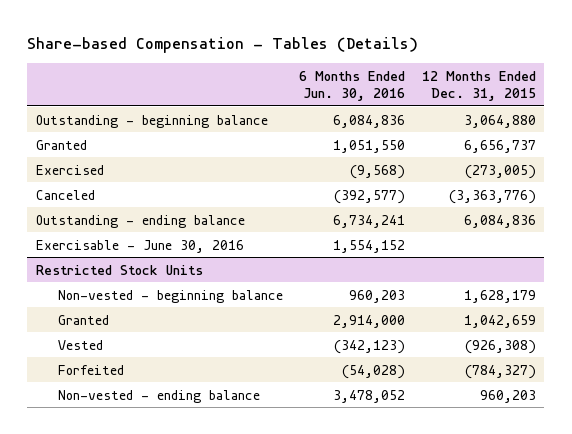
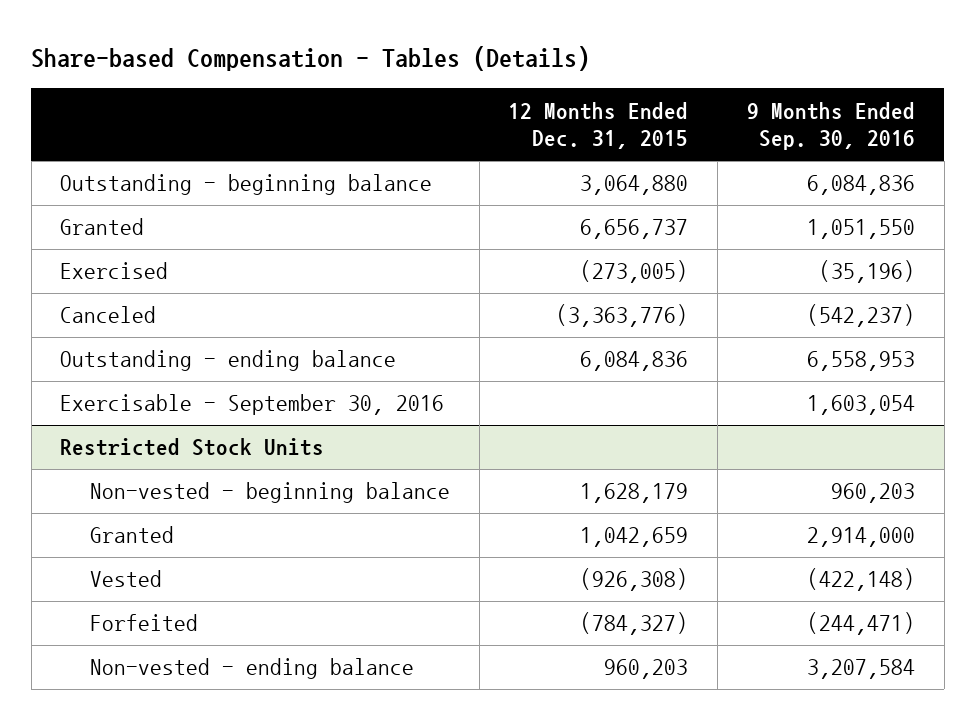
- | 6 Months Ended Jun. 30, 2016 | 12 Months Ended Dec. 31, 2015
+ | 12 Months Ended Dec. 31, 2015 | 9 Months Ended Sep. 30, 2016
- Exercisable - June 30, 2016 | 1,554,152 |
+ Exercisable - September 30, 2016 | | 1,603,054

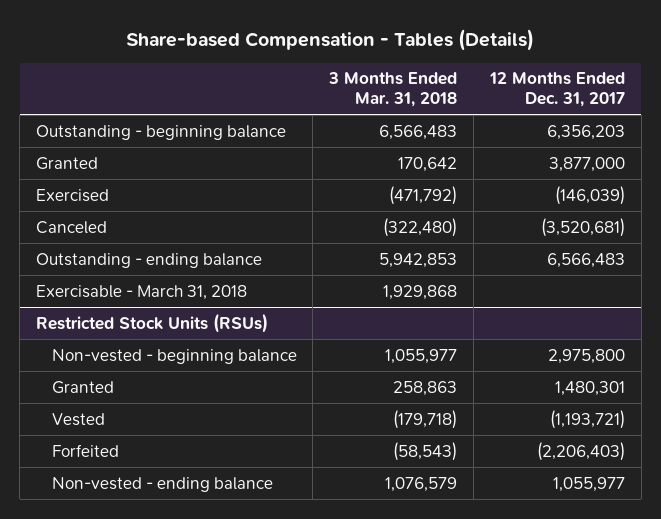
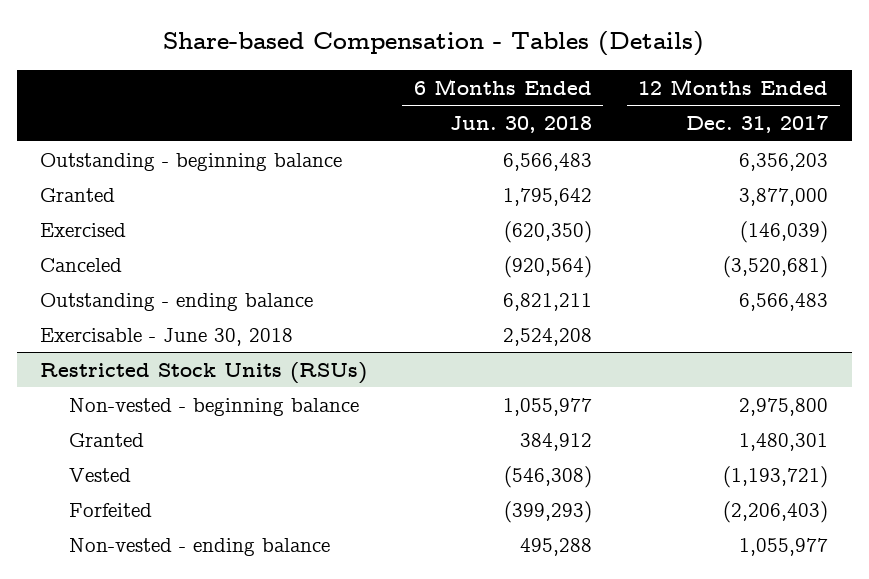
- | 3 Months Ended Mar. 31, 2018 | 12 Months Ended Dec. 31, 2017
+ | 6 Months Ended Jun. 30, 2018 | 12 Months Ended Dec. 31, 2017
- Exercisable - March 31, 2018 | 1,929,868 |
+ Exercisable - June 30, 2018 | 2,524,208 |

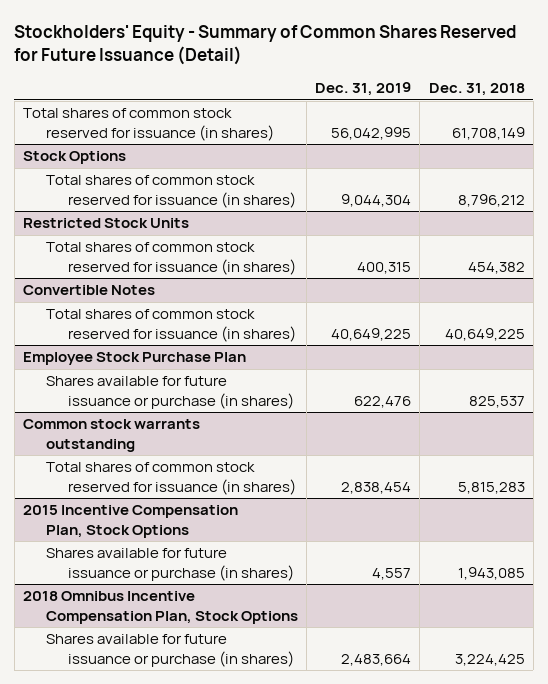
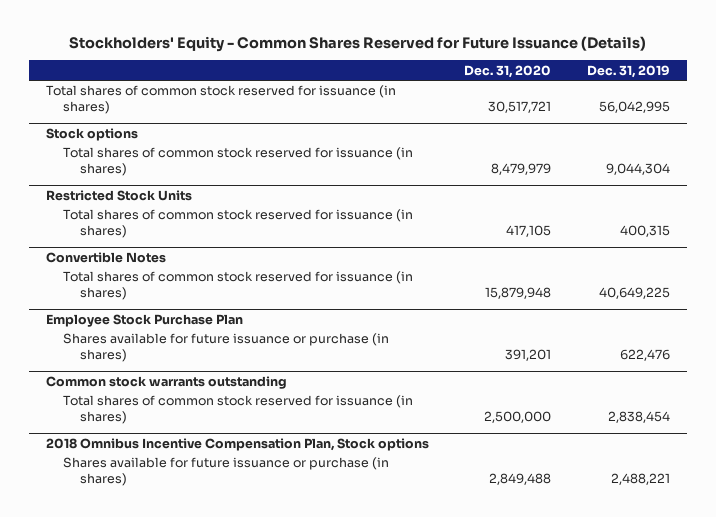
- Stockholders' Equity - Summary of Common Shares Reserved for Future Issuance (Detail)
+ Stockholders' Equity - Common Shares Reserved for Future Issuance (Details)
- | Dec. 31, 2019 | Dec. 31, 2018
+ | Dec. 31, 2020 | Dec. 31, 2019
- Stock Options
+ Stock options
- 2015 Incentive Compensation Plan, Stock Options
- Shares available for future issuance or purchase (in shares) | 4,557 | 1,943,085
- 2018 Omnibus Incentive Compensation Plan, Stock Options
- Shares available for future issuance or purchase (in shares) | 2,483,664 | 3,224,425
+ 2018 Omnibus Incentive Compensation Plan, Stock options
+ Shares available for future issuance or purchase (in shares) | 2,849,488 | 2,488,221

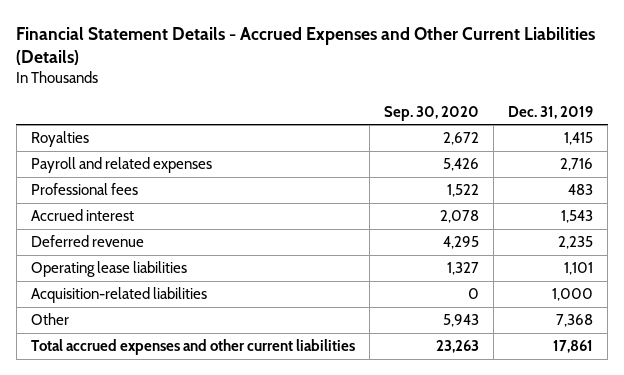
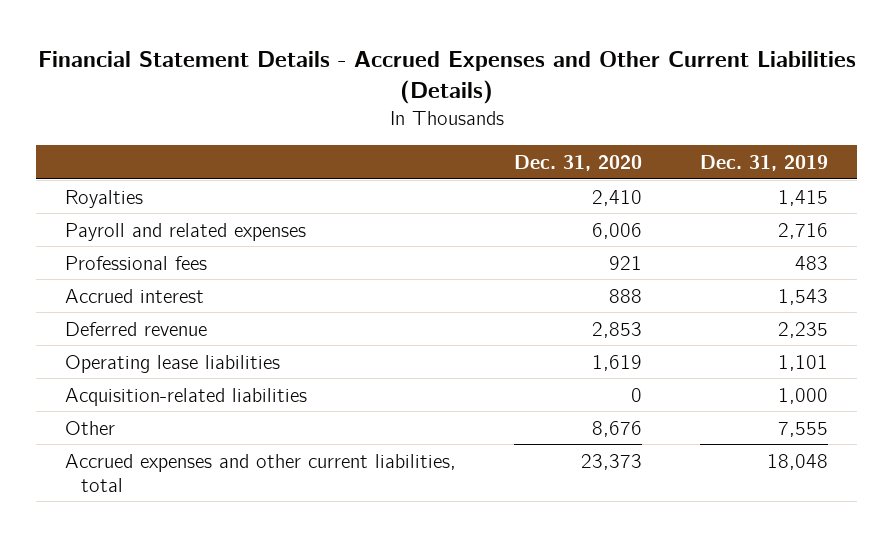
- | Sep. 30, 2020 | Dec. 31, 2019
+ | Dec. 31, 2020 | Dec. 31, 2019
- Other | 5,943 | 7,368
- Total accrued expenses and other current liabilities | 23,263 | 17,861
+ Other | 8,676 | 7,555
+ Accrued expenses and other current liabilities, total | 23,373 | 18,048

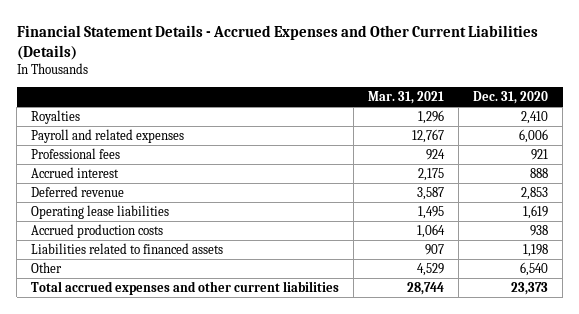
- | Dec. 31, 2020 | Dec. 31, 2019
+ | Mar. 31, 2021 | Dec. 31, 2020
- Acquisition-related liabilities | 0 | 1,000
- Other | 8,676 | 7,555
- Accrued expenses and other current liabilities, total | 23,373 | 18,048
+ Accrued production costs | 1,064 | 938
+ Liabilities related to financed assets | 907 | 1,198
+ Other | 4,529 | 6,540
+ Total accrued expenses and other current liabilities | 28,744 | 23,373

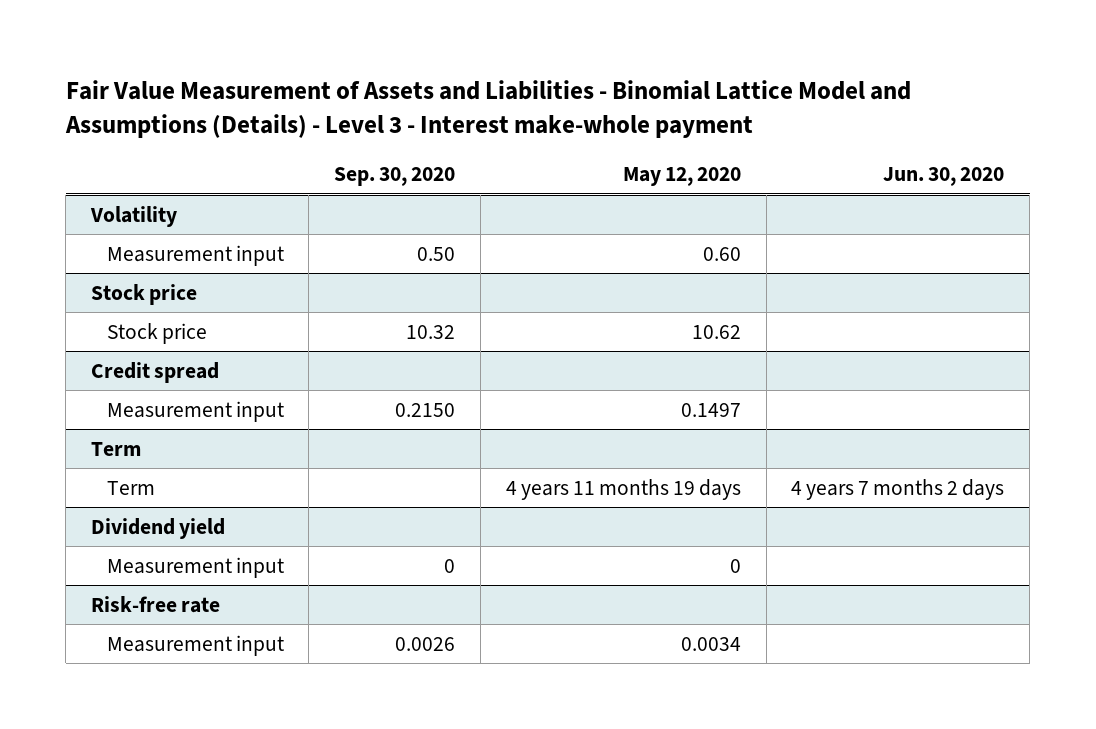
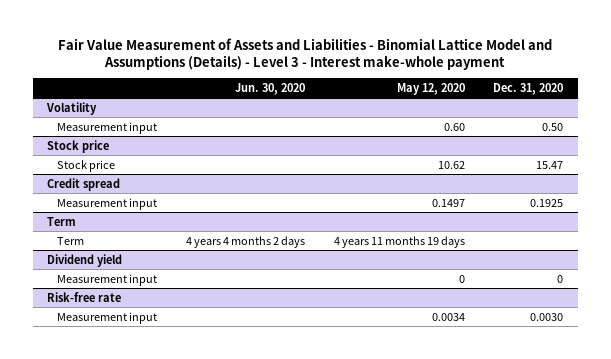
- | Sep. 30, 2020 | May 12, 2020 | Jun. 30, 2020
+ | Jun. 30, 2020 | May 12, 2020 | Dec. 31, 2020
@ Term
- Term | | 4 years 11 months 19 days | 4 years 7 months 2 days
+ Term | 4 years 4 months 2 days | 4 years 11 months 19 days |

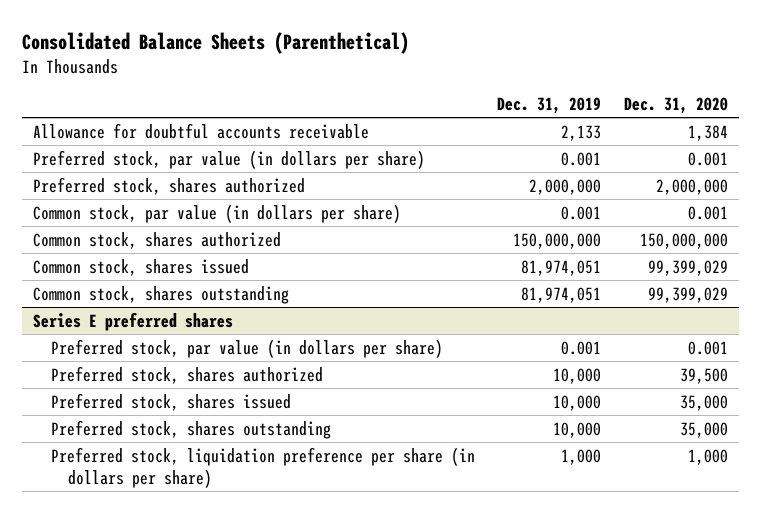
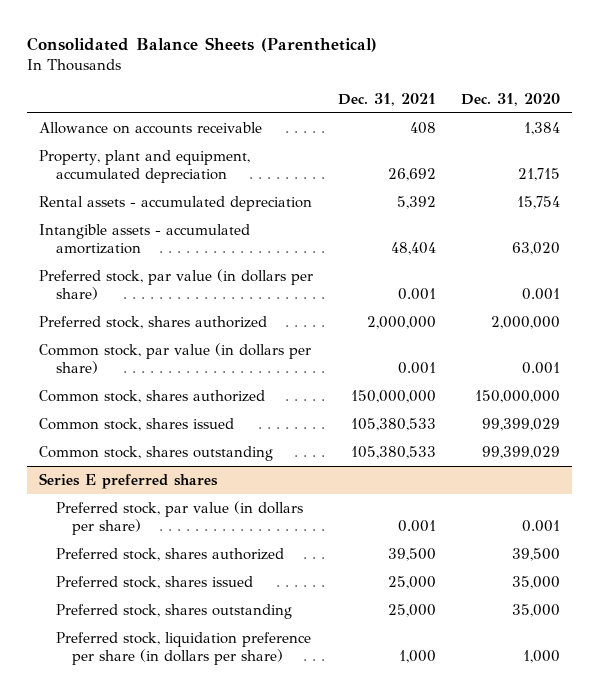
- | Dec. 31, 2019 | Dec. 31, 2020
+ | Dec. 31, 2021 | Dec. 31, 2020
- Allowance for doubtful accounts receivable | 2,133 | 1,384
+ Allowance on accounts receivable | 408 | 1,384
+ Property, plant and equipment, accumulated depreciation | 26,692 | 21,715
+ Rental assets - accumulated depreciation | 5,392 | 15,754
+ Intangible assets - accumulated amortization | 48,404 | 63,020

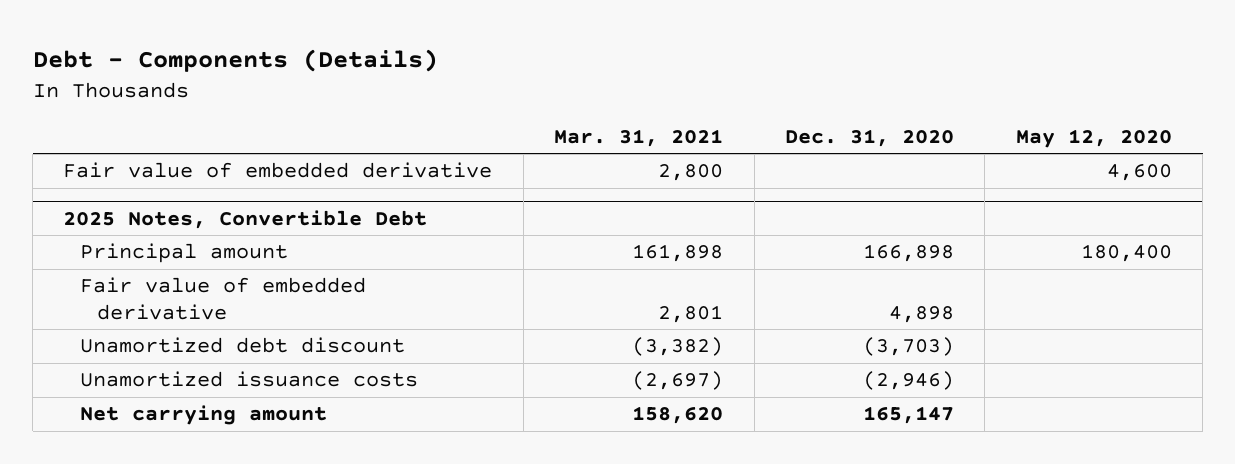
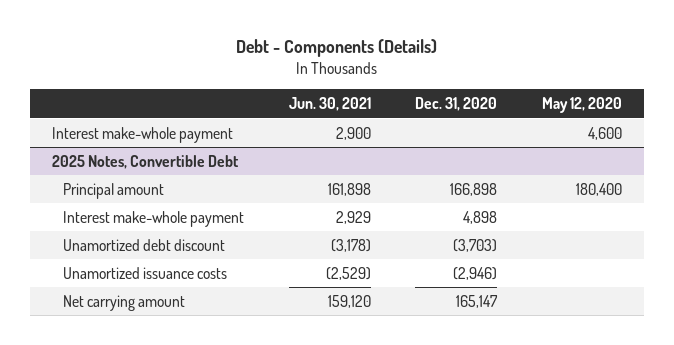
- | Mar. 31, 2021 | Dec. 31, 2020 | May 12, 2020
+ | Jun. 30, 2021 | Dec. 31, 2020 | May 12, 2020
- Fair value of embedded derivative | 2,800 | | 4,600
+ Interest make-whole payment | 2,900 | | 4,600
@ 2025 Notes, Convertible Debt
- Fair value of embedded derivative | 2,801 | 4,898 |
+ Interest make-whole payment | 2,929 | 4,898 |

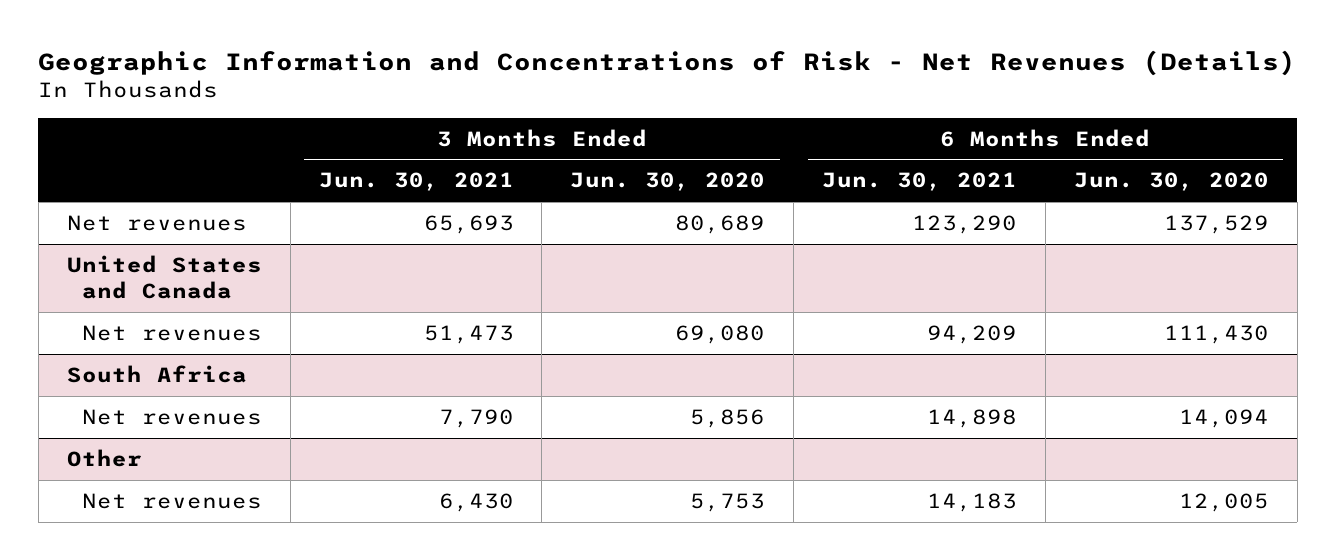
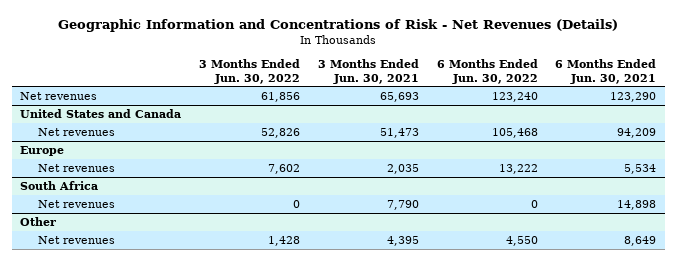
- | 3 Months Ended Jun. 30, 2021 | 3 Months Ended Jun. 30, 2020 | 6 Months Ended Jun. 30, 2021 | 6 Months Ended Jun. 30, 2020
+ | 3 Months Ended Jun. 30, 2022 | 3 Months Ended Jun. 30, 2021 | 6 Months Ended Jun. 30, 2022 | 6 Months Ended Jun. 30, 2021
+ Europe
+ Net revenues | 7,602 | 2,035 | 13,222 | 5,534
@ Other
- Net revenues | 6,430 | 5,753 | 14,183 | 12,005
+ Net revenues | 1,428 | 4,395 | 4,550 | 8,649

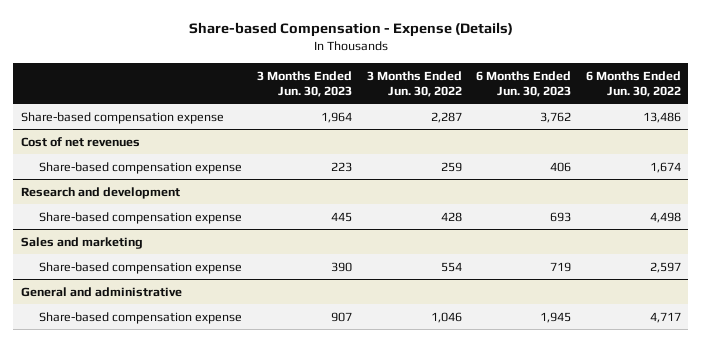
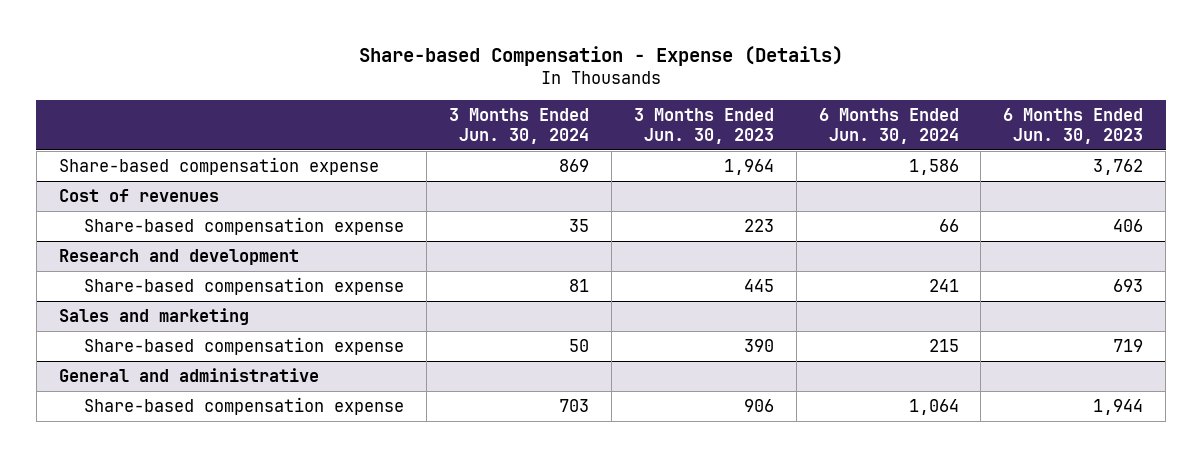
- | 3 Months Ended Jun. 30, 2023 | 3 Months Ended Jun. 30, 2022 | 6 Months Ended Jun. 30, 2023 | 6 Months Ended Jun. 30, 2022
+ | 3 Months Ended Jun. 30, 2024 | 3 Months Ended Jun. 30, 2023 | 6 Months Ended Jun. 30, 2024 | 6 Months Ended Jun. 30, 2023
- Cost of net revenues
+ Cost of revenues
@ General and administrative
- Share-based compensation expense | 907 | 1,046 | 1,945 | 4,717
+ Share-based compensation expense | 703 | 906 | 1,064 | 1,944

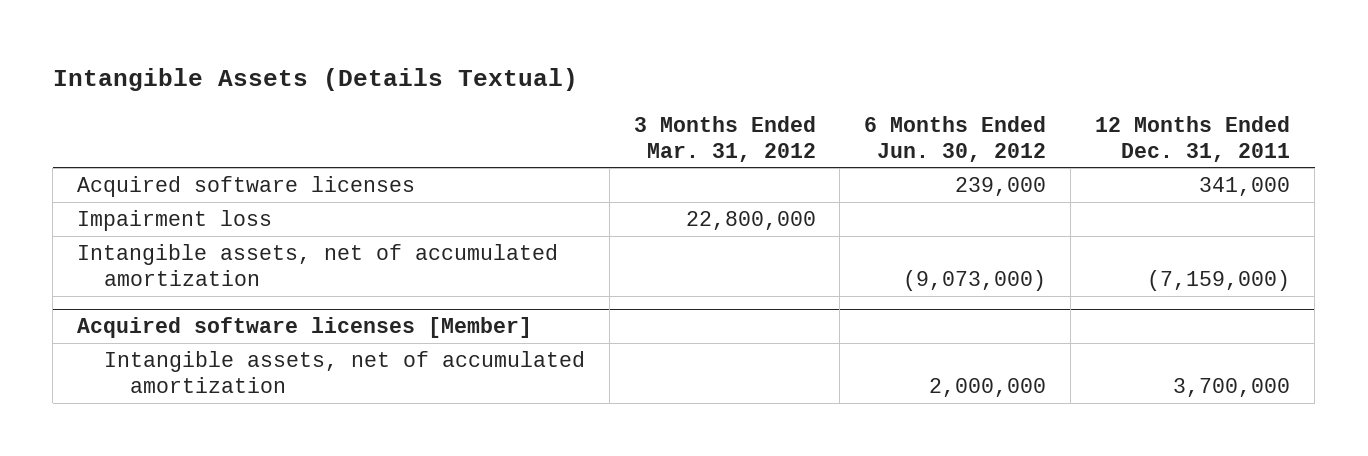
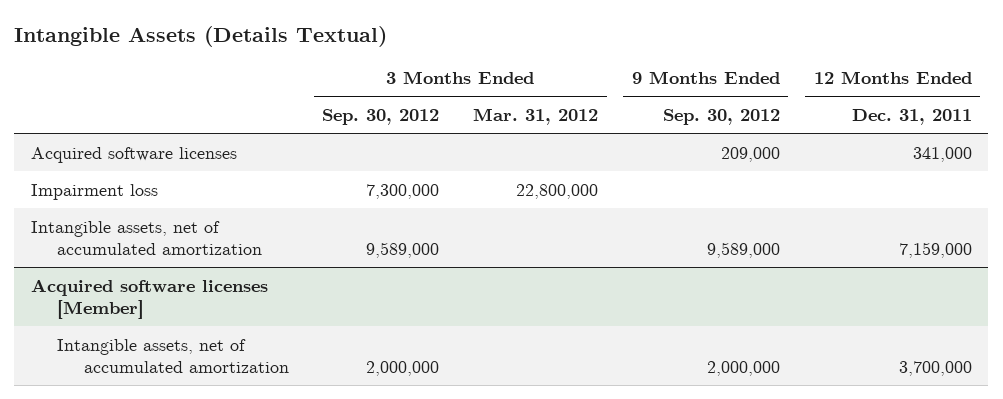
- | 3 Months Ended Mar. 31, 2012 | 6 Months Ended Jun. 30, 2012 | 12 Months Ended Dec. 31, 2011
+ | 3 Months Ended Sep. 30, 2012 | 3 Months Ended Mar. 31, 2012 | 9 Months Ended Sep. 30, 2012 | 12 Months Ended Dec. 31, 2011
- Intangible assets, net of accumulated amortization | | (9,073,000) | (7,159,000)
+ Intangible assets, net of accumulated amortization | 9,589,000 | | 9,589,000 | 7,159,000

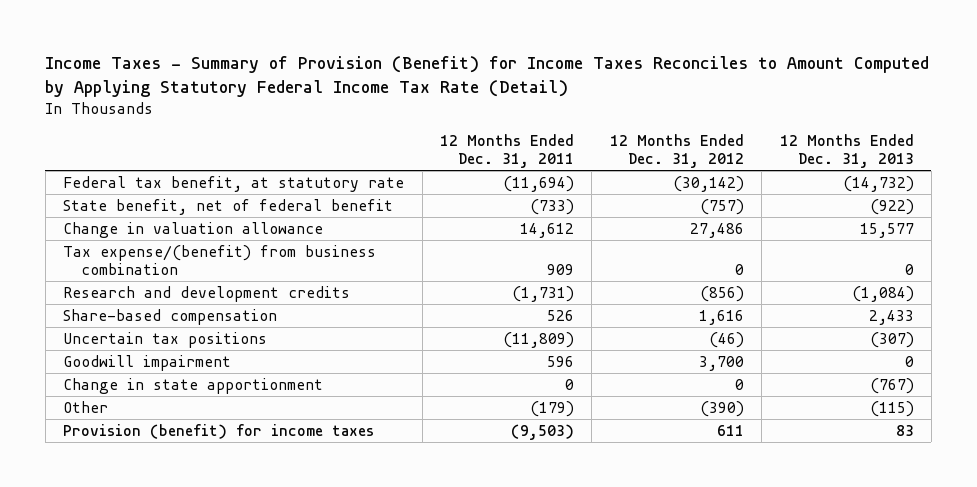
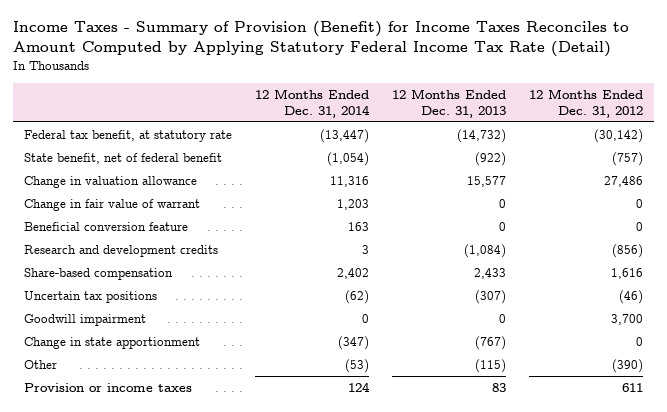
- | 12 Months Ended Dec. 31, 2011 | 12 Months Ended Dec. 31, 2012 | 12 Months Ended Dec. 31, 2013
+ | 12 Months Ended Dec. 31, 2014 | 12 Months Ended Dec. 31, 2013 | 12 Months Ended Dec. 31, 2012
- Tax expense/(benefit) from business combination | 909 | 0 | 0
+ Change in fair value of warrant | 1,203 | 0 | 0
+ Beneficial conversion feature | 163 | 0 | 0
- Provision (benefit) for income taxes | (9,503) | 611 | 83
+ Provision or income taxes | 124 | 83 | 611

